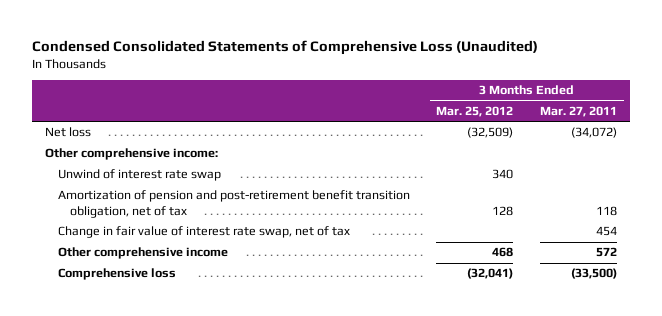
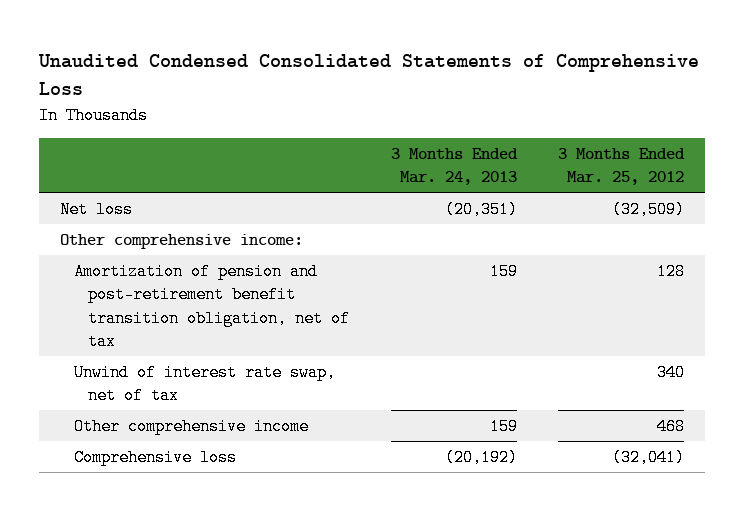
- Condensed Consolidated Statements of Comprehensive Loss (Unaudited)
+ Unaudited Condensed Consolidated Statements of Comprehensive Loss
- | 3 Months Ended Mar. 25, 2012 | 3 Months Ended Mar. 27, 2011
+ | 3 Months Ended Mar. 24, 2013 | 3 Months Ended Mar. 25, 2012
- Unwind of interest rate swap | 340 |
- Change in fair value of interest rate swap, net of tax | | 454
+ Unwind of interest rate swap, net of tax | | 340

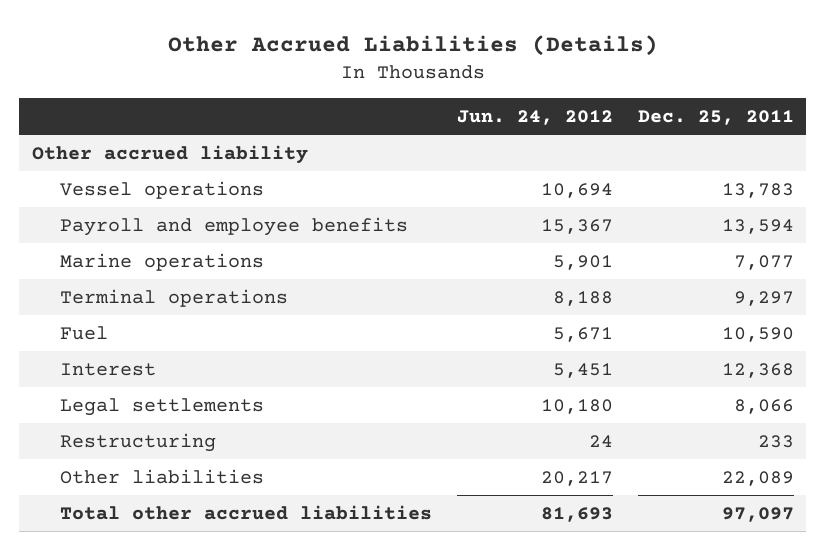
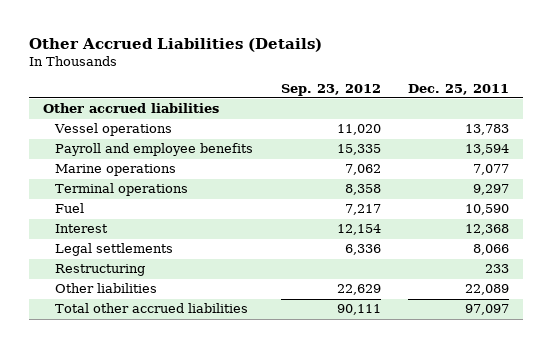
- | Jun. 24, 2012 | Dec. 25, 2011
+ | Sep. 23, 2012 | Dec. 25, 2011
- Other accrued liability
+ Other accrued liabilities

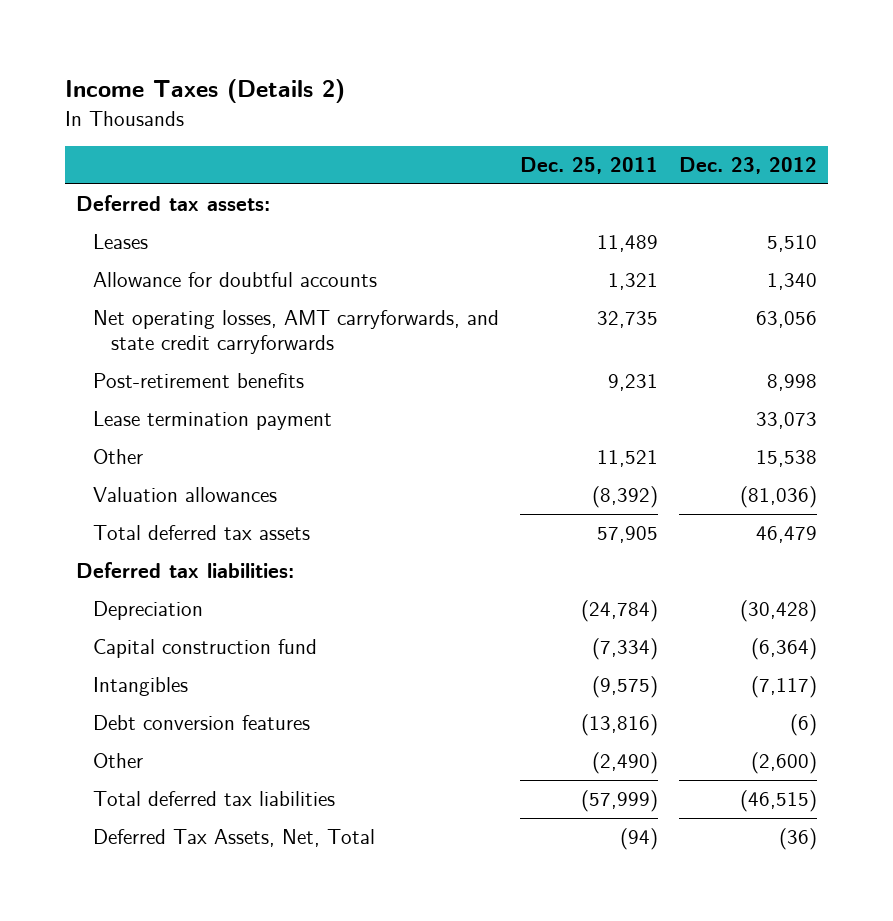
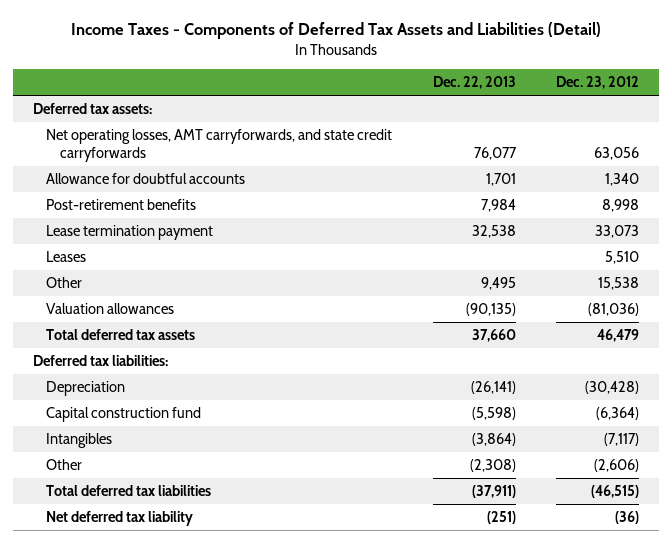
- Income Taxes (Details 2)
+ Income Taxes - Components of Deferred Tax Assets and Liabilities (Detail)
- | Dec. 25, 2011 | Dec. 23, 2012
+ | Dec. 22, 2013 | Dec. 23, 2012
moved down: Allowance for doubtful accounts | 1,701 | 1,340
moved down: Leases | | 5,510
- Debt conversion features | (13,816) | (6)
- Other | (2,490) | (2,600)
+ Other | (2,308) | (2,606)
- Deferred Tax Assets, Net, Total | (94) | (36)
+ Net deferred tax liability | (251) | (36)

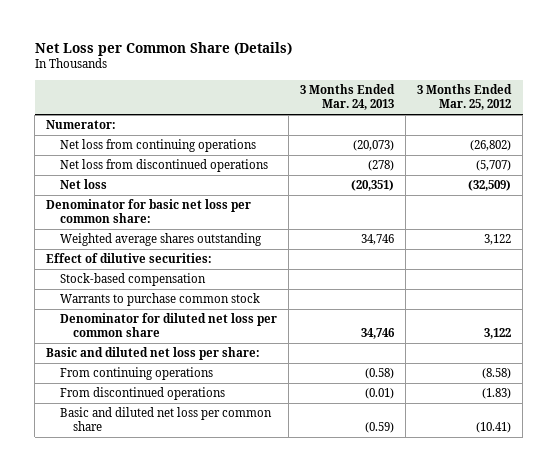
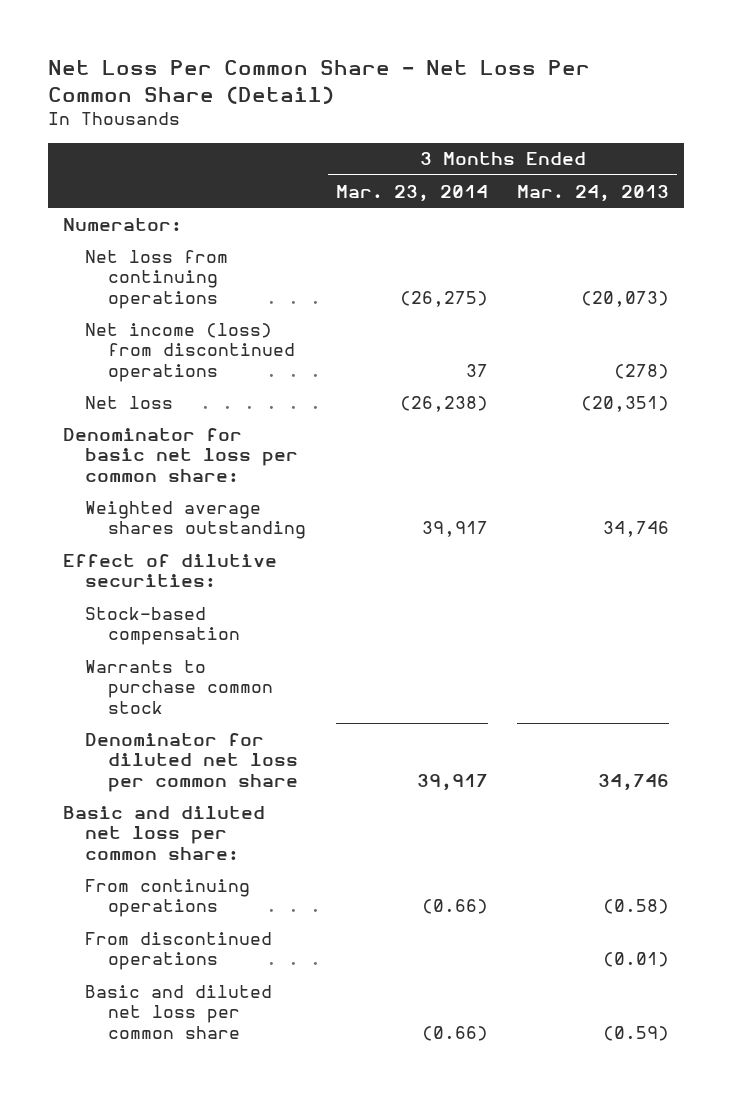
- Net Loss per Common Share (Details)
+ Net Loss Per Common Share - Net Loss Per Common Share (Detail)
- | 3 Months Ended Mar. 24, 2013 | 3 Months Ended Mar. 25, 2012
+ | 3 Months Ended Mar. 23, 2014 | 3 Months Ended Mar. 24, 2013
- Net loss from discontinued operations | (278) | (5,707)
+ Net income (loss) from discontinued operations | 37 | (278)
- Basic and diluted net loss per share:
+ Basic and diluted net loss per common share:

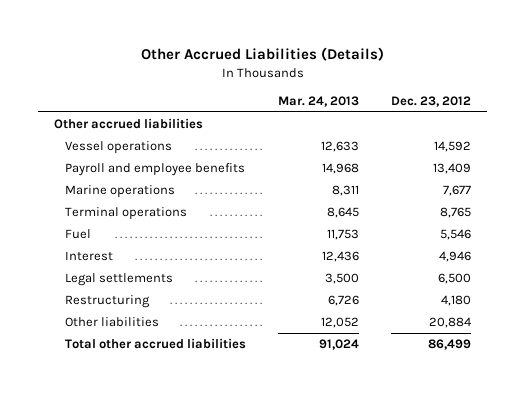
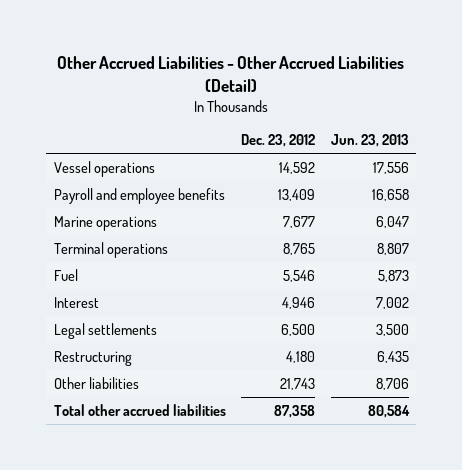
- Other Accrued Liabilities (Details)
+ Other Accrued Liabilities - Other Accrued Liabilities (Detail)
- | Mar. 24, 2013 | Dec. 23, 2012
+ | Dec. 23, 2012 | Jun. 23, 2013
- Other accrued liabilities
- Other liabilities | 12,052 | 20,884
- Total other accrued liabilities | 91,024 | 86,499
+ Other liabilities | 21,743 | 8,706
+ Total other accrued liabilities | 87,358 | 80,584

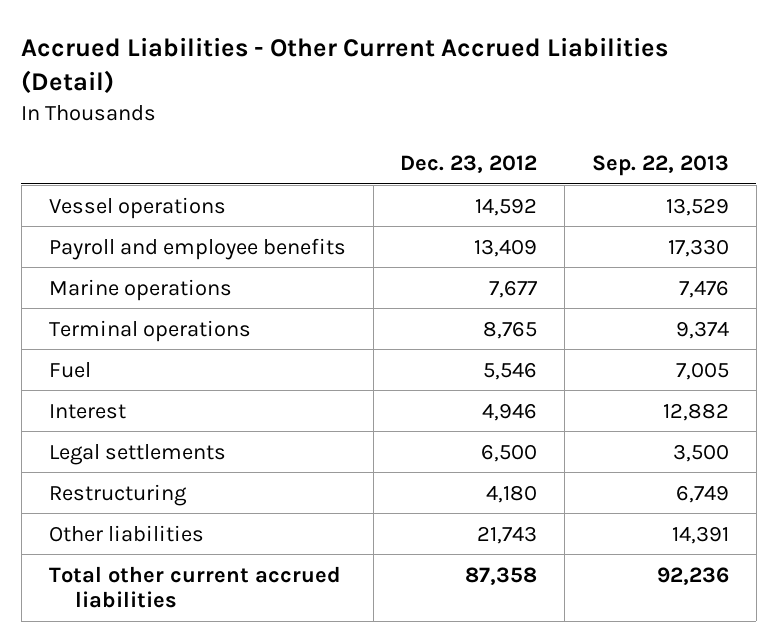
- Other Accrued Liabilities - Other Accrued Liabilities (Detail)
+ Accrued Liabilities - Other Current Accrued Liabilities (Detail)
- | Dec. 23, 2012 | Jun. 23, 2013
+ | Dec. 23, 2012 | Sep. 22, 2013
- Total other accrued liabilities | 87,358 | 80,584
+ Total other current accrued liabilities | 87,358 | 92,236

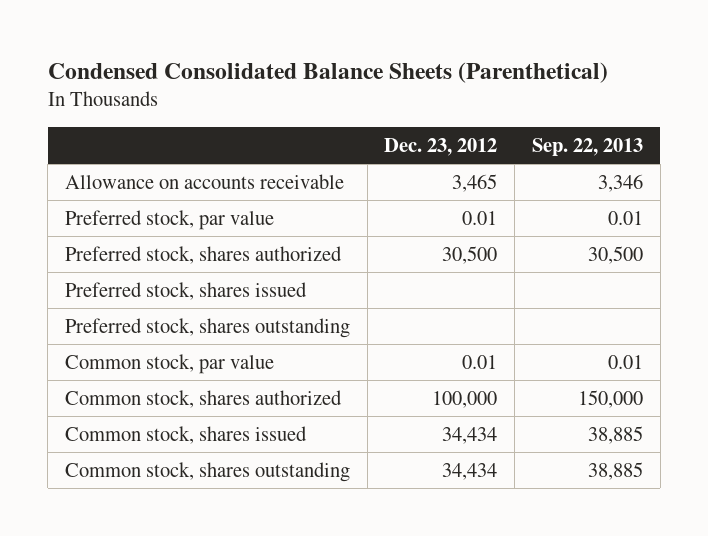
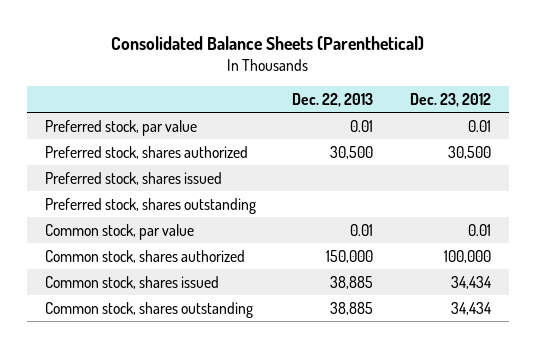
- Condensed Consolidated Balance Sheets (Parenthetical)
+ Consolidated Balance Sheets (Parenthetical)
- | Dec. 23, 2012 | Sep. 22, 2013
+ | Dec. 22, 2013 | Dec. 23, 2012
- Allowance on accounts receivable | 3,465 | 3,346

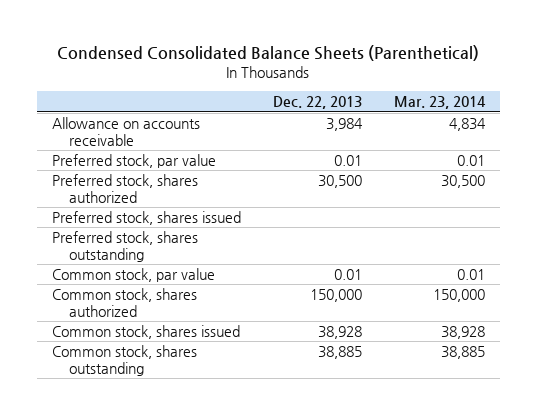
- Consolidated Balance Sheets (Parenthetical)
+ Condensed Consolidated Balance Sheets (Parenthetical)
- | Dec. 22, 2013 | Dec. 23, 2012
+ | Dec. 22, 2013 | Mar. 23, 2014
+ Allowance on accounts receivable | 3,984 | 4,834
- Common stock, shares issued | 38,885 | 34,434
+ Common stock, shares issued | 38,928 | 38,928

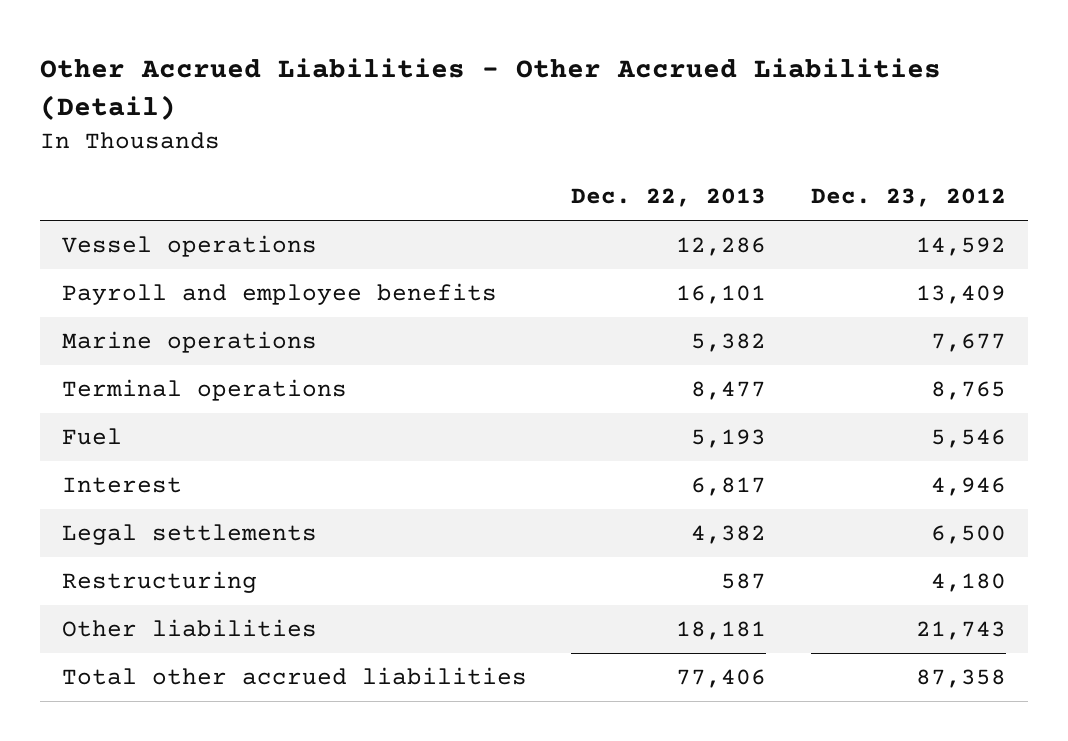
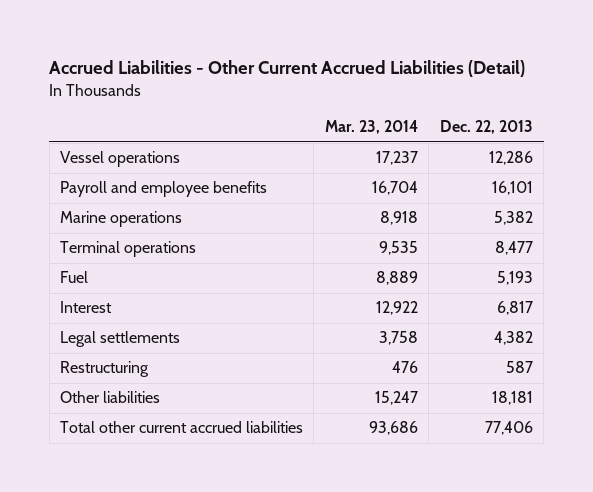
- Other Accrued Liabilities - Other Accrued Liabilities (Detail)
+ Accrued Liabilities - Other Current Accrued Liabilities (Detail)
- | Dec. 22, 2013 | Dec. 23, 2012
+ | Mar. 23, 2014 | Dec. 22, 2013
- Total other accrued liabilities | 77,406 | 87,358
+ Total other current accrued liabilities | 93,686 | 77,406

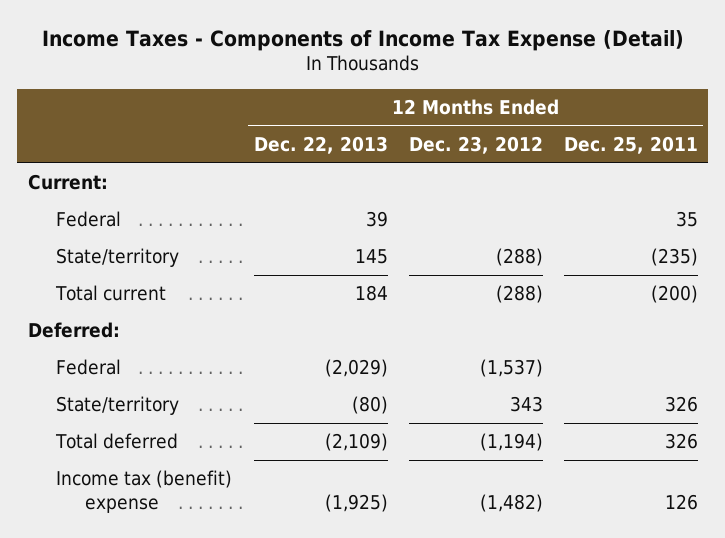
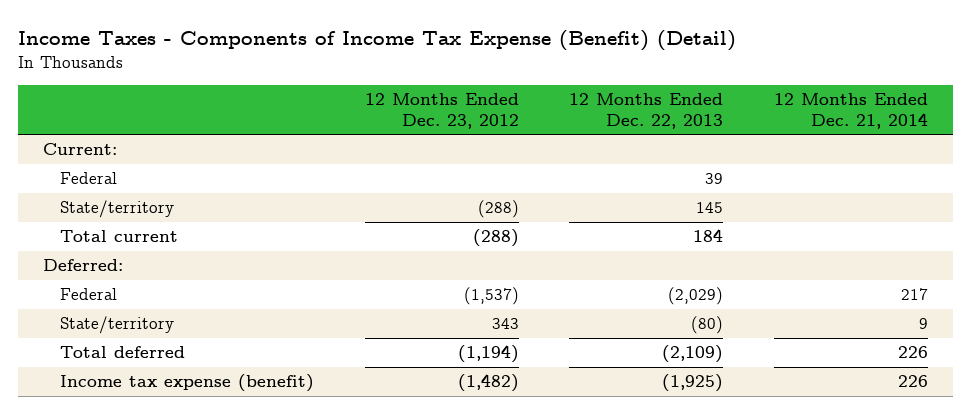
- Income Taxes - Components of Income Tax Expense (Detail)
+ Income Taxes - Components of Income Tax Expense (Benefit) (Detail)
- | 12 Months Ended Dec. 22, 2013 | 12 Months Ended Dec. 23, 2012 | 12 Months Ended Dec. 25, 2011
+ | 12 Months Ended Dec. 23, 2012 | 12 Months Ended Dec. 22, 2013 | 12 Months Ended Dec. 21, 2014
- Income tax (benefit) expense | (1,925) | (1,482) | 126
+ Income tax expense (benefit) | (1,482) | (1,925) | 226

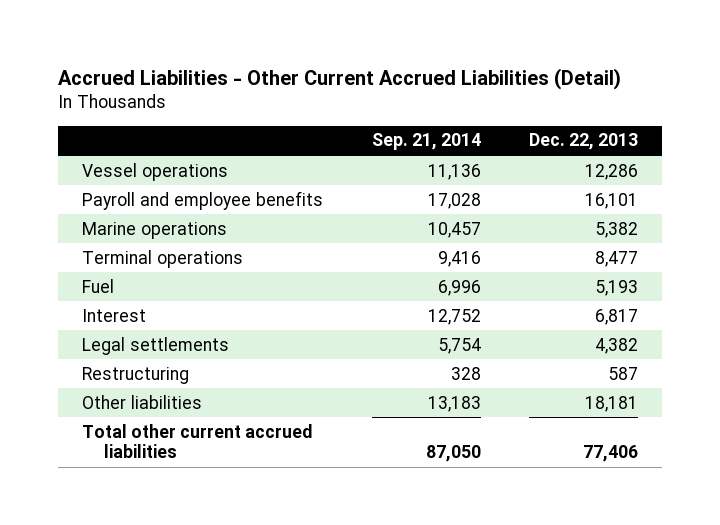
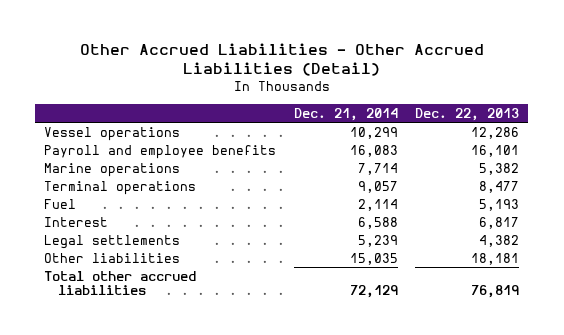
- Accrued Liabilities - Other Current Accrued Liabilities (Detail)
+ Other Accrued Liabilities - Other Accrued Liabilities (Detail)
- | Sep. 21, 2014 | Dec. 22, 2013
+ | Dec. 21, 2014 | Dec. 22, 2013
- Restructuring | 328 | 587
- Total other current accrued liabilities | 87,050 | 77,406
+ Total other accrued liabilities | 72,129 | 76,819

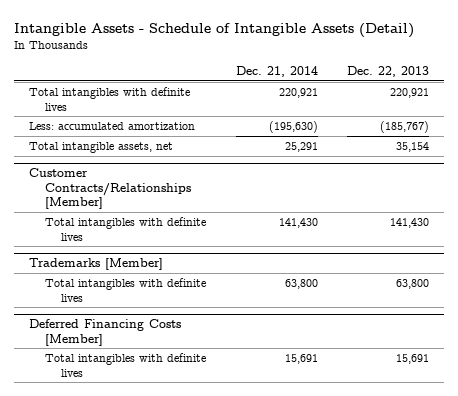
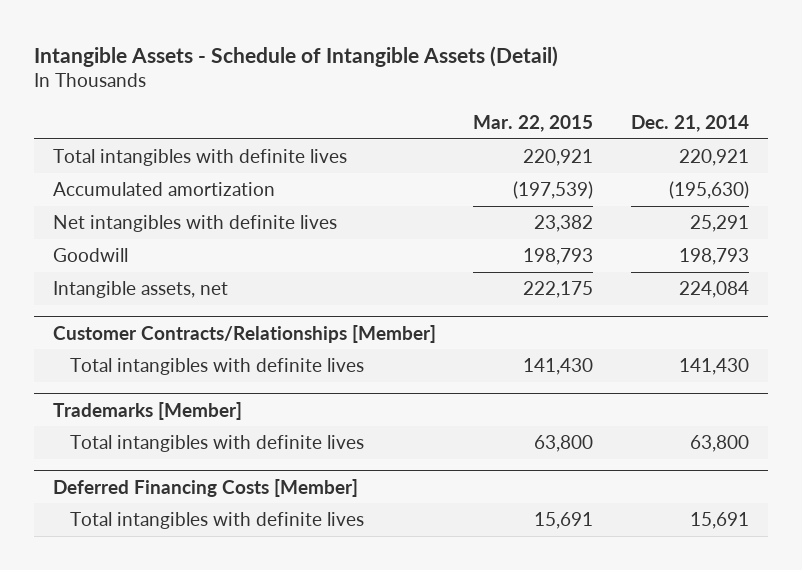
- | Dec. 21, 2014 | Dec. 22, 2013
+ | Mar. 22, 2015 | Dec. 21, 2014
- Less: accumulated amortization | (195,630) | (185,767)
- Total intangible assets, net | 25,291 | 35,154
+ Accumulated amortization | (197,539) | (195,630)
+ Net intangibles with definite lives | 23,382 | 25,291
+ Goodwill | 198,793 | 198,793
+ Intangible assets, net | 222,175 | 224,084

